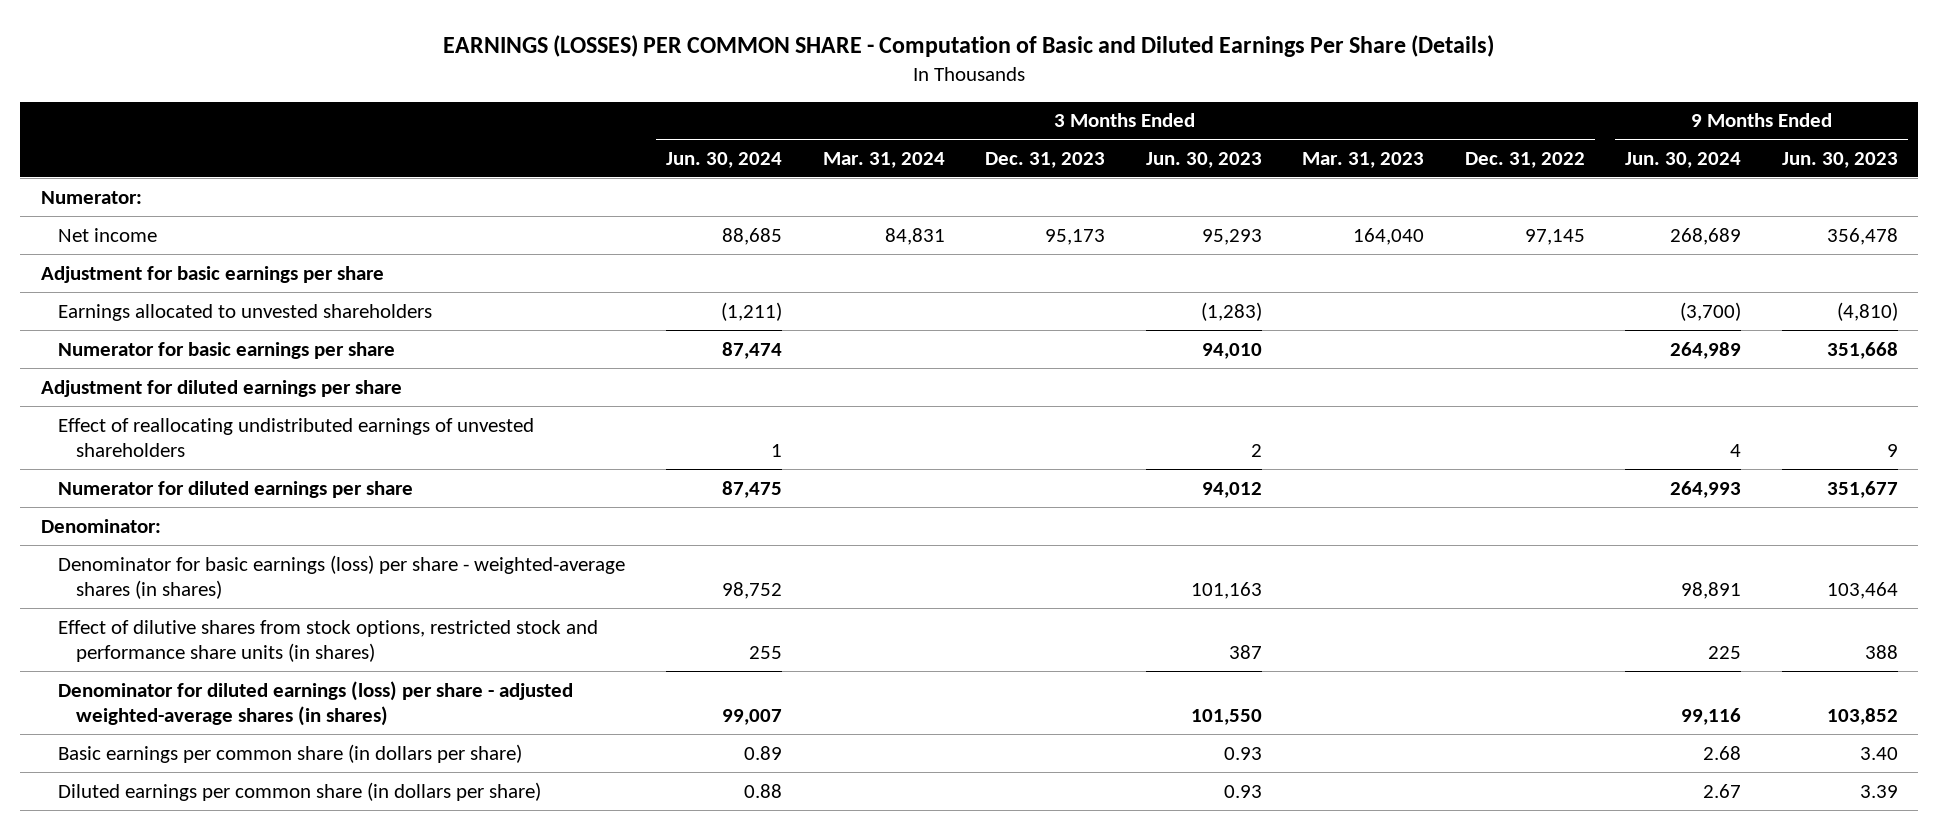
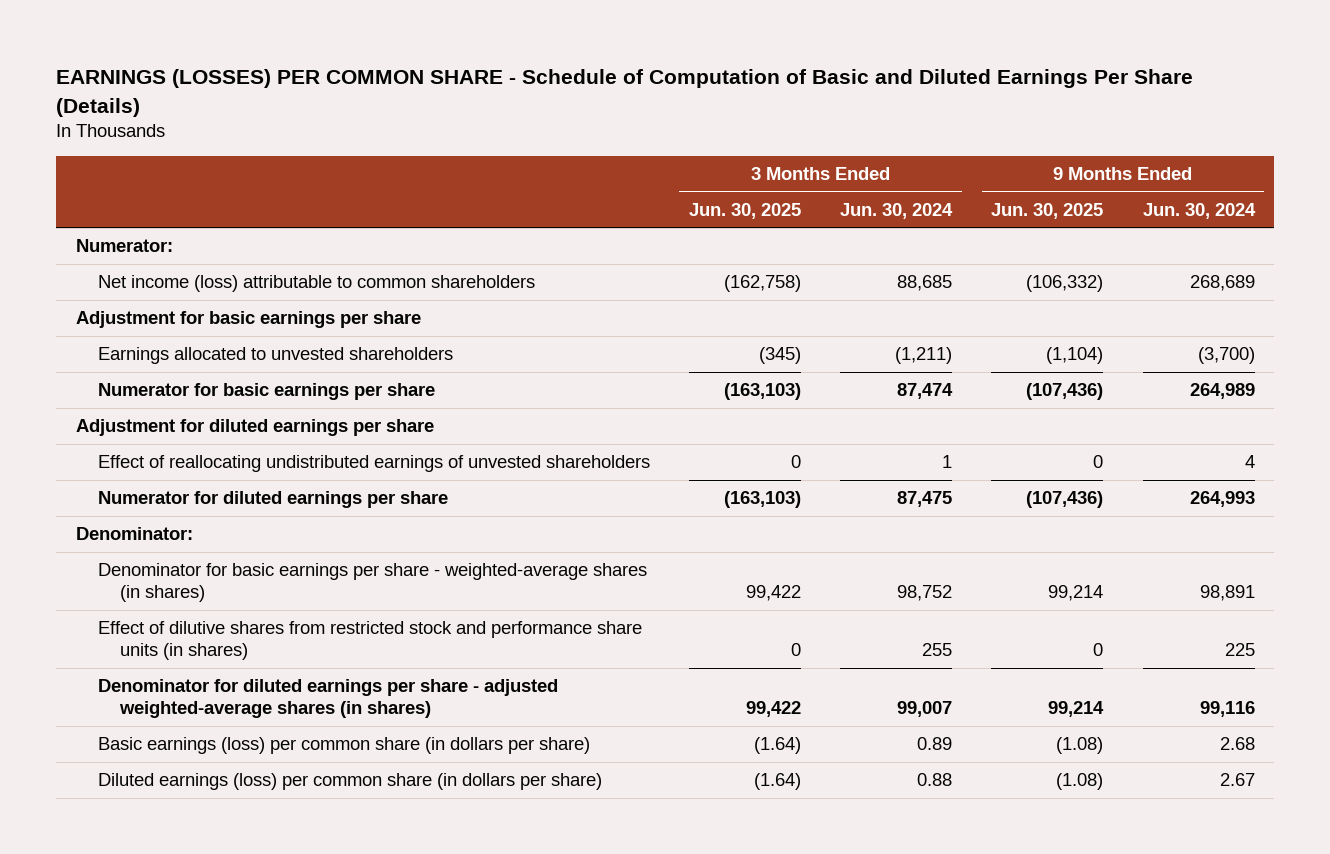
- EARNINGS (LOSSES) PER COMMON SHARE - Computation of Basic and Diluted Earnings Per Share (Details)
+ EARNINGS (LOSSES) PER COMMON SHARE - Schedule of Computation of Basic and Diluted Earnings Per Share (Details)
- | 3 Months Ended Jun. 30, 2024 | 3 Months Ended Mar. 31, 2024 | 3 Months Ended Dec. 31, 2023 | 3 Months Ended Jun. 30, 2023 | 3 Months Ended Mar. 31, 2023 | 3 Months Ended Dec. 31, 2022 | 9 Months Ended Jun. 30, 2024 | 9 Months Ended Jun. 30, 2023
+ | 3 Months Ended Jun. 30, 2025 | 3 Months Ended Jun. 30, 2024 | 9 Months Ended Jun. 30, 2025 | 9 Months Ended Jun. 30, 2024
- Net income | 88,685 | 84,831 | 95,173 | 95,293 | 164,040 | 97,145 | 268,689 | 356,478
+ Net income (loss) attributable to common shareholders | (162,758) | 88,685 | (106,332) | 268,689
- Denominator for basic earnings (loss) per share - weighted-average shares (in shares) | 98,752 | | | 101,163 | | | 98,891 | 103,464
- Effect of dilutive shares from stock options, restricted stock and performance share units (in shares) | 255 | | | 387 | | | 225 | 388
- Denominator for diluted earnings (loss) per share - adjusted weighted-average shares (in shares) | 99,007 | | | 101,550 | | | 99,116 | 103,852
- Basic earnings per common share (in dollars per share) | 0.89 | | | 0.93 | | | 2.68 | 3.40
- Diluted earnings per common share (in dollars per share) | 0.88 | | | 0.93 | | | 2.67 | 3.39
+ Denominator for basic earnings per share - weighted-average shares (in shares) | 99,422 | 98,752 | 99,214 | 98,891
+ Effect of dilutive shares from restricted stock and performance share units (in shares) | 0 | 255 | 0 | 225
+ Denominator for diluted earnings per share - adjusted weighted-average shares (in shares) | 99,422 | 99,007 | 99,214 | 99,116
+ Basic earnings (loss) per common share (in dollars per share) | (1.64) | 0.89 | (1.08) | 2.68
+ Diluted earnings (loss) per common share (in dollars per share) | (1.64) | 0.88 | (1.08) | 2.67

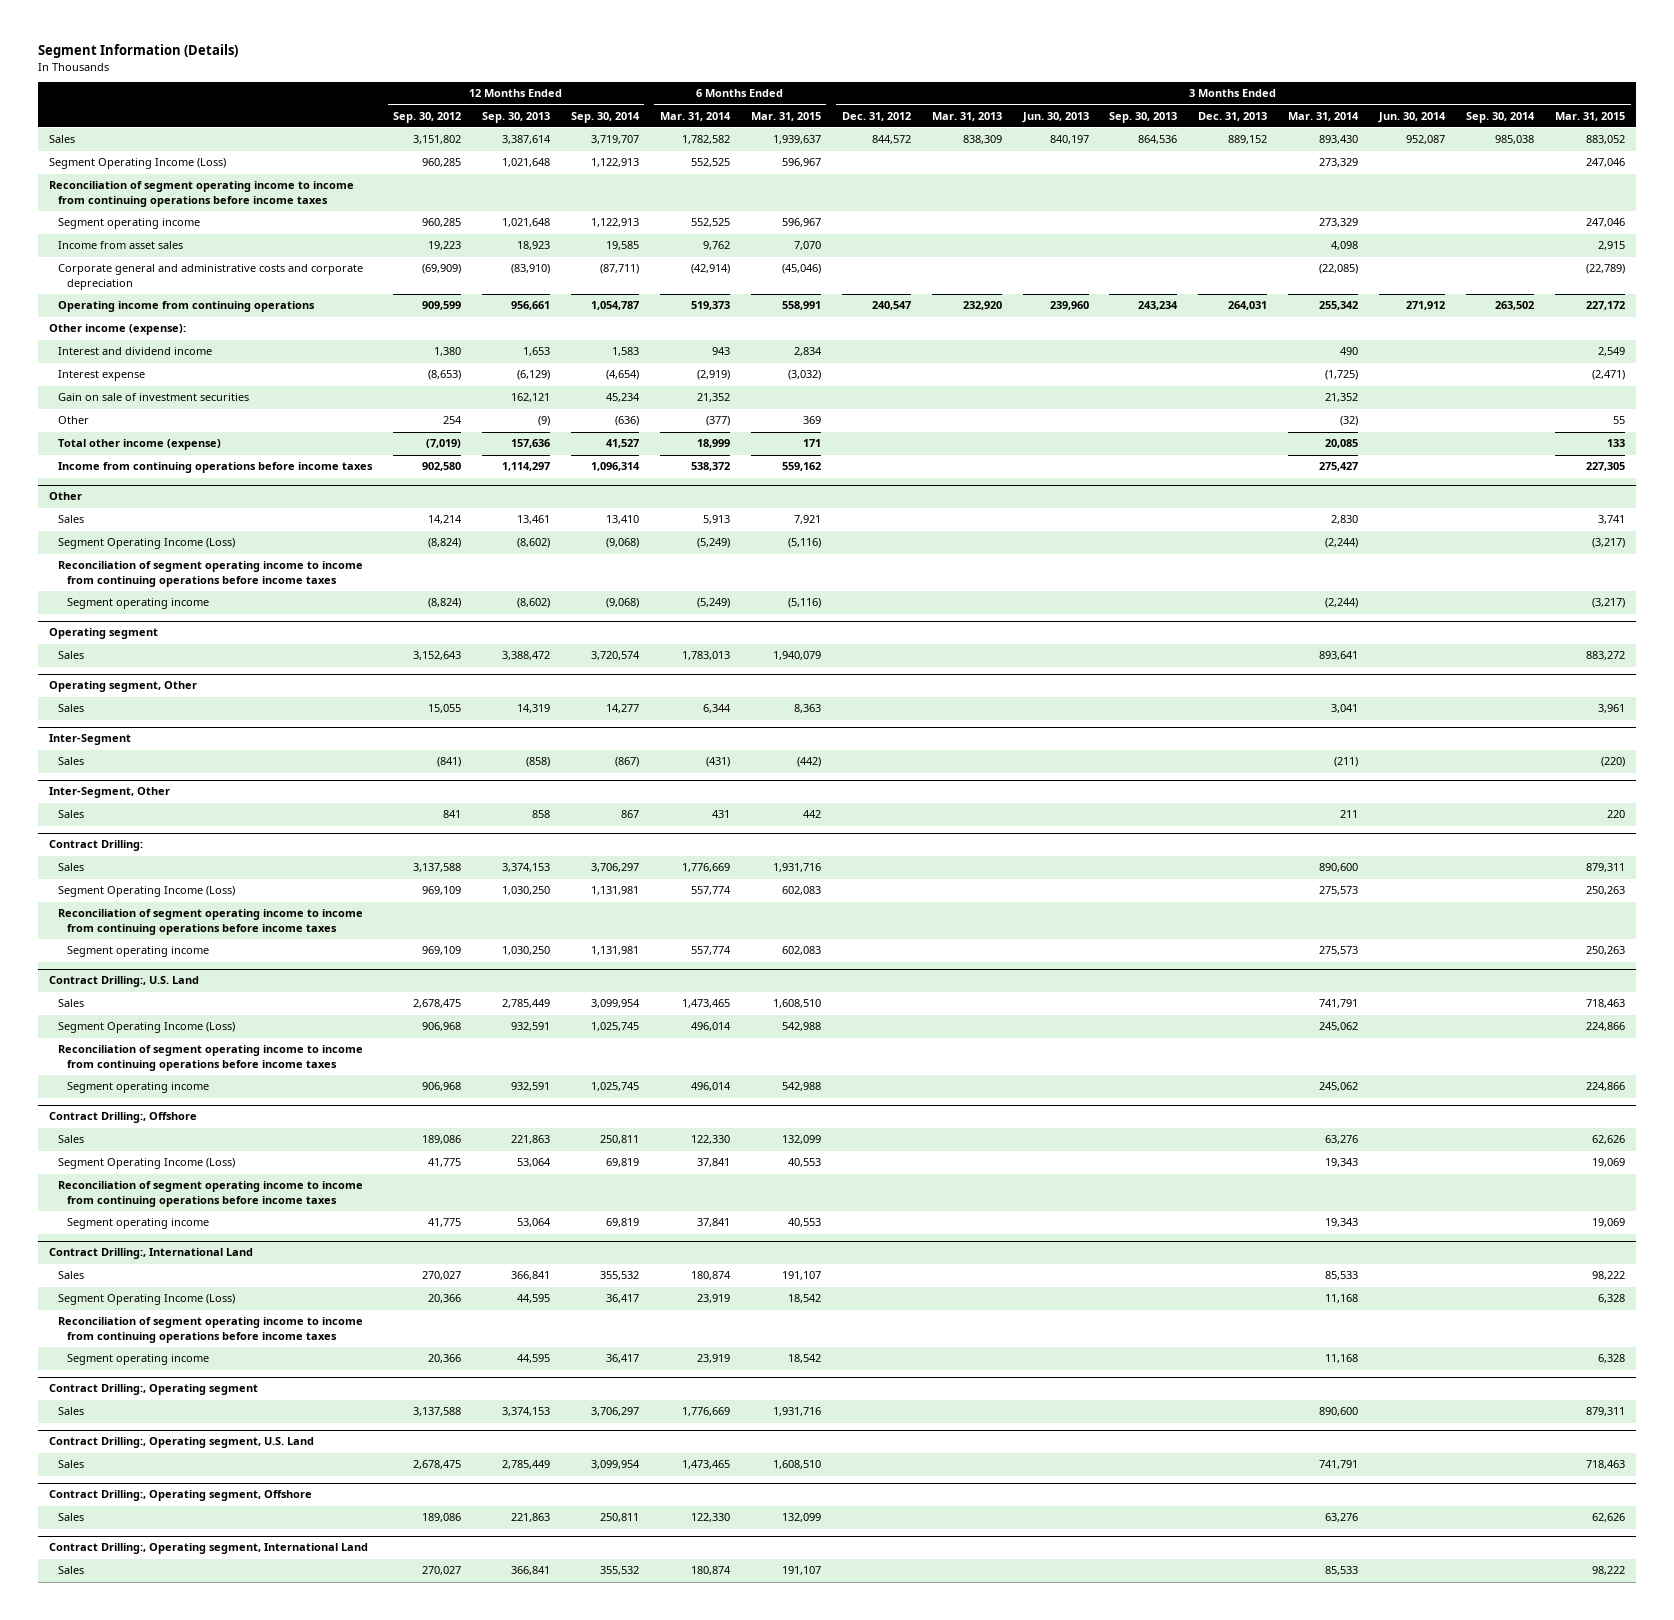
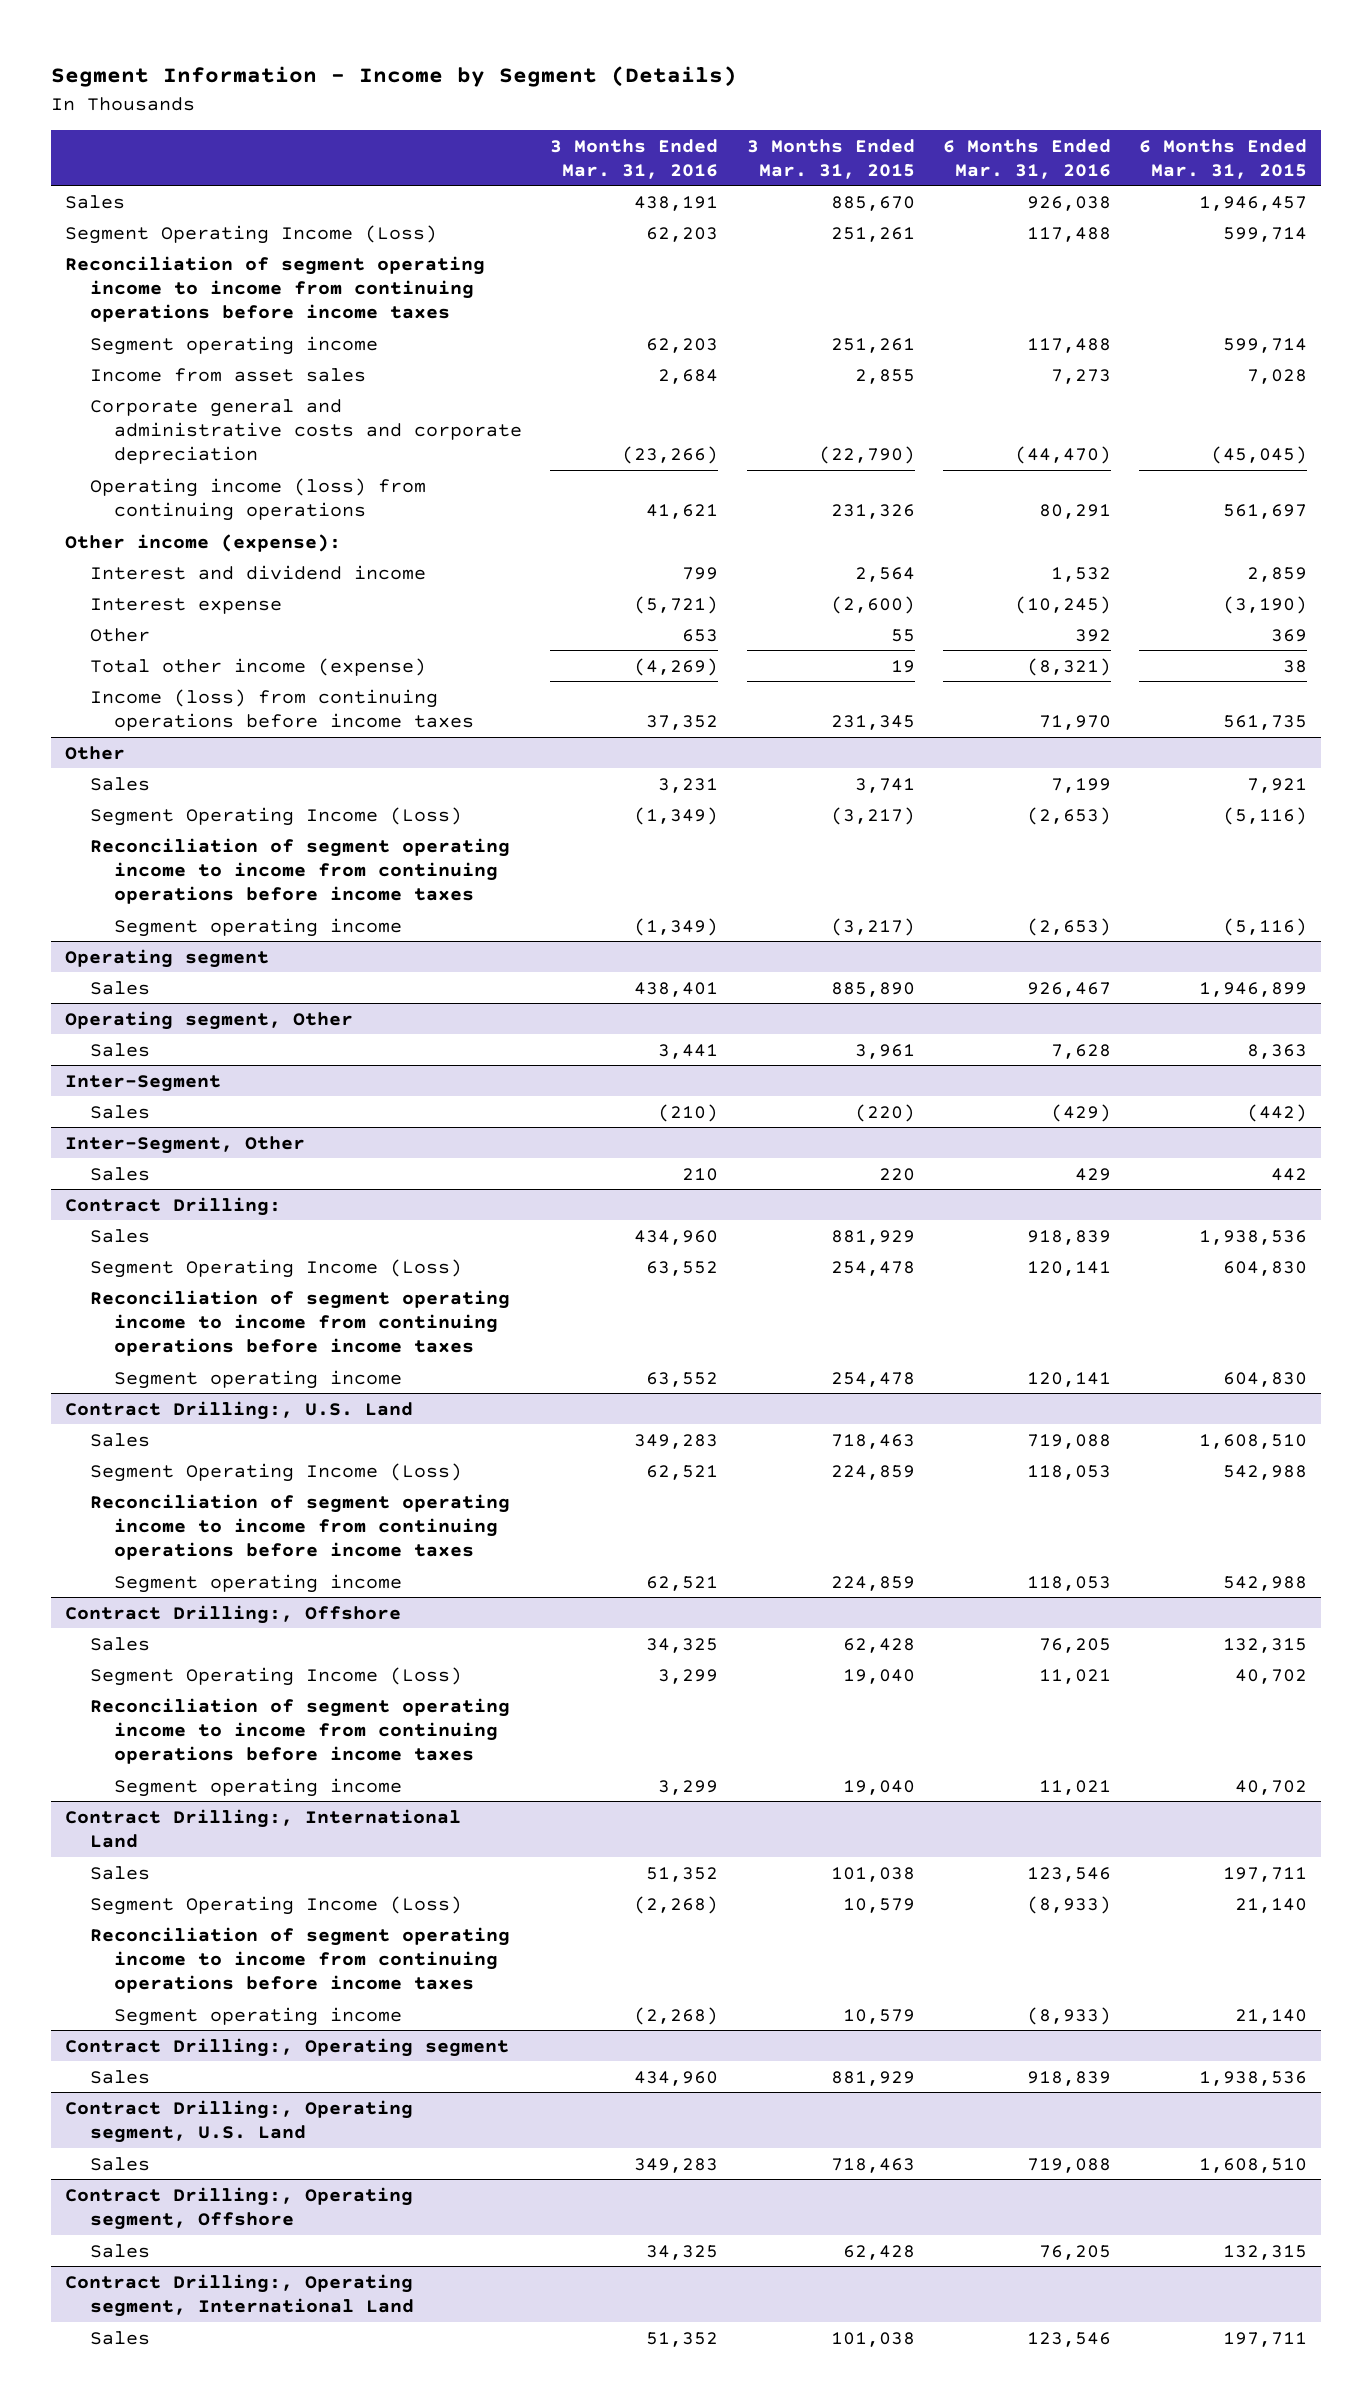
- Segment Information (Details)
+ Segment Information - Income by Segment (Details)
- | 12 Months Ended Sep. 30, 2012 | 12 Months Ended Sep. 30, 2013 | 12 Months Ended Sep. 30, 2014 | 6 Months Ended Mar. 31, 2014 | 6 Months Ended Mar. 31, 2015 | 3 Months Ended Dec. 31, 2012 | 3 Months Ended Mar. 31, 2013 | 3 Months Ended Jun. 30, 2013 | 3 Months Ended Sep. 30, 2013 | 3 Months Ended Dec. 31, 2013 | 3 Months Ended Mar. 31, 2014 | 3 Months Ended Jun. 30, 2014 | 3 Months Ended Sep. 30, 2014 | 3 Months Ended Mar. 31, 2015
+ | 3 Months Ended Mar. 31, 2016 | 3 Months Ended Mar. 31, 2015 | 6 Months Ended Mar. 31, 2016 | 6 Months Ended Mar. 31, 2015
- Sales | 3,151,802 | 3,387,614 | 3,719,707 | 1,782,582 | 1,939,637 | 844,572 | 838,309 | 840,197 | 864,536 | 889,152 | 893,430 | 952,087 | 985,038 | 883,052
- Segment Operating Income (Loss) | 960,285 | 1,021,648 | 1,122,913 | 552,525 | 596,967 | | | | | | 273,329 | | | 247,046
+ Sales | 438,191 | 885,670 | 926,038 | 1,946,457
+ Segment Operating Income (Loss) | 62,203 | 251,261 | 117,488 | 599,714
- Segment operating income | 960,285 | 1,021,648 | 1,122,913 | 552,525 | 596,967 | | | | | | 273,329 | | | 247,046
- Income from asset sales | 19,223 | 18,923 | 19,585 | 9,762 | 7,070 | | | | | | 4,098 | | | 2,915
- Corporate general and administrative costs and corporate depreciation | (69,909) | (83,910) | (87,711) | (42,914) | (45,046) | | | | | | (22,085) | | | (22,789)
- Operating income from continuing operations | 909,599 | 956,661 | 1,054,787 | 519,373 | 558,991 | 240,547 | 232,920 | 239,960 | 243,234 | 264,031 | 255,342 | 271,912 | 263,502 | 227,172
+ Segment operating income | 62,203 | 251,261 | 117,488 | 599,714
+ Income from asset sales | 2,684 | 2,855 | 7,273 | 7,028
+ Corporate general and administrative costs and corporate depreciation | (23,266) | (22,790) | (44,470) | (45,045)
+ Operating income (loss) from continuing operations | 41,621 | 231,326 | 80,291 | 561,697
- Interest and dividend income | 1,380 | 1,653 | 1,583 | 943 | 2,834 | | | | | | 490 | | | 2,549
- Interest expense | (8,653) | (6,129) | (4,654) | (2,919) | (3,032) | | | | | | (1,725) | | | (2,471)
- Gain on sale of investment securities | | 162,121 | 45,234 | 21,352 | | | | | | | 21,352 | | |
+ Interest and dividend income | 799 | 2,564 | 1,532 | 2,859
+ Interest expense | (5,721) | (2,600) | (10,245) | (3,190)
- Total other income (expense) | (7,019) | 157,636 | 41,527 | 18,999 | 171 | | | | | | 20,085 | | | 133
- Income from continuing operations before income taxes | 902,580 | 1,114,297 | 1,096,314 | 538,372 | 559,162 | | | | | | 275,427 | | | 227,305
+ Total other income (expense) | (4,269) | 19 | (8,321) | 38
+ Income (loss) from continuing operations before income taxes | 37,352 | 231,345 | 71,970 | 561,735
@ Operating segment
- Sales | 3,152,643 | 3,388,472 | 3,720,574 | 1,783,013 | 1,940,079 | | | | | | 893,641 | | | 883,272
+ Sales | 438,401 | 885,890 | 926,467 | 1,946,899
@ Contract Drilling:
- Sales | 3,137,588 | 3,374,153 | 3,706,297 | 1,776,669 | 1,931,716 | | | | | | 890,600 | | | 879,311
- Segment Operating Income (Loss) | 969,109 | 1,030,250 | 1,131,981 | 557,774 | 602,083 | | | | | | 275,573 | | | 250,263
+ Sales | 434,960 | 881,929 | 918,839 | 1,938,536
+ Segment Operating Income (Loss) | 63,552 | 254,478 | 120,141 | 604,830
- Segment operating income | 969,109 | 1,030,250 | 1,131,981 | 557,774 | 602,083 | | | | | | 275,573 | | | 250,263
+ Segment operating income | 63,552 | 254,478 | 120,141 | 604,830
@ Contract Drilling:, U.S. Land
- Segment Operating Income (Loss) | 906,968 | 932,591 | 1,025,745 | 496,014 | 542,988 | | | | | | 245,062 | | | 224,866
+ Segment Operating Income (Loss) | 62,521 | 224,859 | 118,053 | 542,988
- Segment operating income | 906,968 | 932,591 | 1,025,745 | 496,014 | 542,988 | | | | | | 245,062 | | | 224,866
+ Segment operating income | 62,521 | 224,859 | 118,053 | 542,988
@ Contract Drilling:, Offshore
- Sales | 189,086 | 221,863 | 250,811 | 122,330 | 132,099 | | | | | | 63,276 | | | 62,626
- Segment Operating Income (Loss) | 41,775 | 53,064 | 69,819 | 37,841 | 40,553 | | | | | | 19,343 | | | 19,069
+ Sales | 34,325 | 62,428 | 76,205 | 132,315
+ Segment Operating Income (Loss) | 3,299 | 19,040 | 11,021 | 40,702
- Segment operating income | 41,775 | 53,064 | 69,819 | 37,841 | 40,553 | | | | | | 19,343 | | | 19,069
+ Segment operating income | 3,299 | 19,040 | 11,021 | 40,702
@ Contract Drilling:, International Land
- Sales | 270,027 | 366,841 | 355,532 | 180,874 | 191,107 | | | | | | 85,533 | | | 98,222
- Segment Operating Income (Loss) | 20,366 | 44,595 | 36,417 | 23,919 | 18,542 | | | | | | 11,168 | | | 6,328
+ Sales | 51,352 | 101,038 | 123,546 | 197,711
+ Segment Operating Income (Loss) | (2,268) | 10,579 | (8,933) | 21,140
- Segment operating income | 20,366 | 44,595 | 36,417 | 23,919 | 18,542 | | | | | | 11,168 | | | 6,328
+ Segment operating income | (2,268) | 10,579 | (8,933) | 21,140
@ Contract Drilling:, Operating segment
- Sales | 3,137,588 | 3,374,153 | 3,706,297 | 1,776,669 | 1,931,716 | | | | | | 890,600 | | | 879,311
+ Sales | 434,960 | 881,929 | 918,839 | 1,938,536
@ Contract Drilling:, Operating segment, Offshore
- Sales | 189,086 | 221,863 | 250,811 | 122,330 | 132,099 | | | | | | 63,276 | | | 62,626
+ Sales | 34,325 | 62,428 | 76,205 | 132,315
@ Contract Drilling:, Operating segment, International Land
- Sales | 270,027 | 366,841 | 355,532 | 180,874 | 191,107 | | | | | | 85,533 | | | 98,222
+ Sales | 51,352 | 101,038 | 123,546 | 197,711

